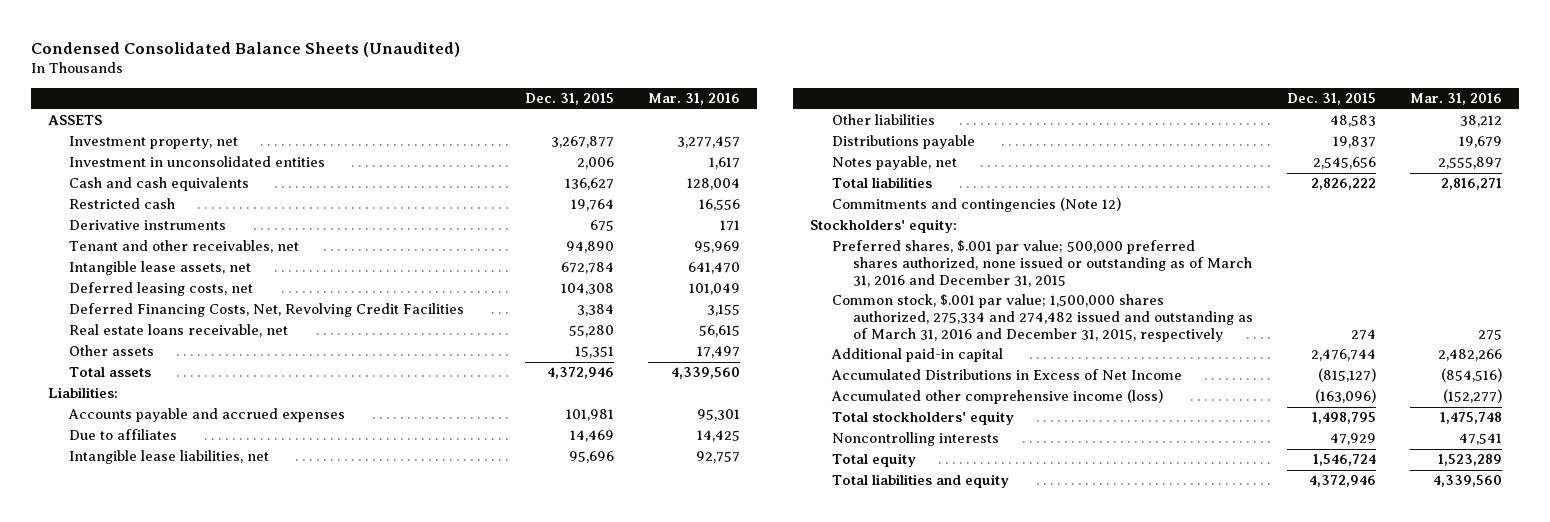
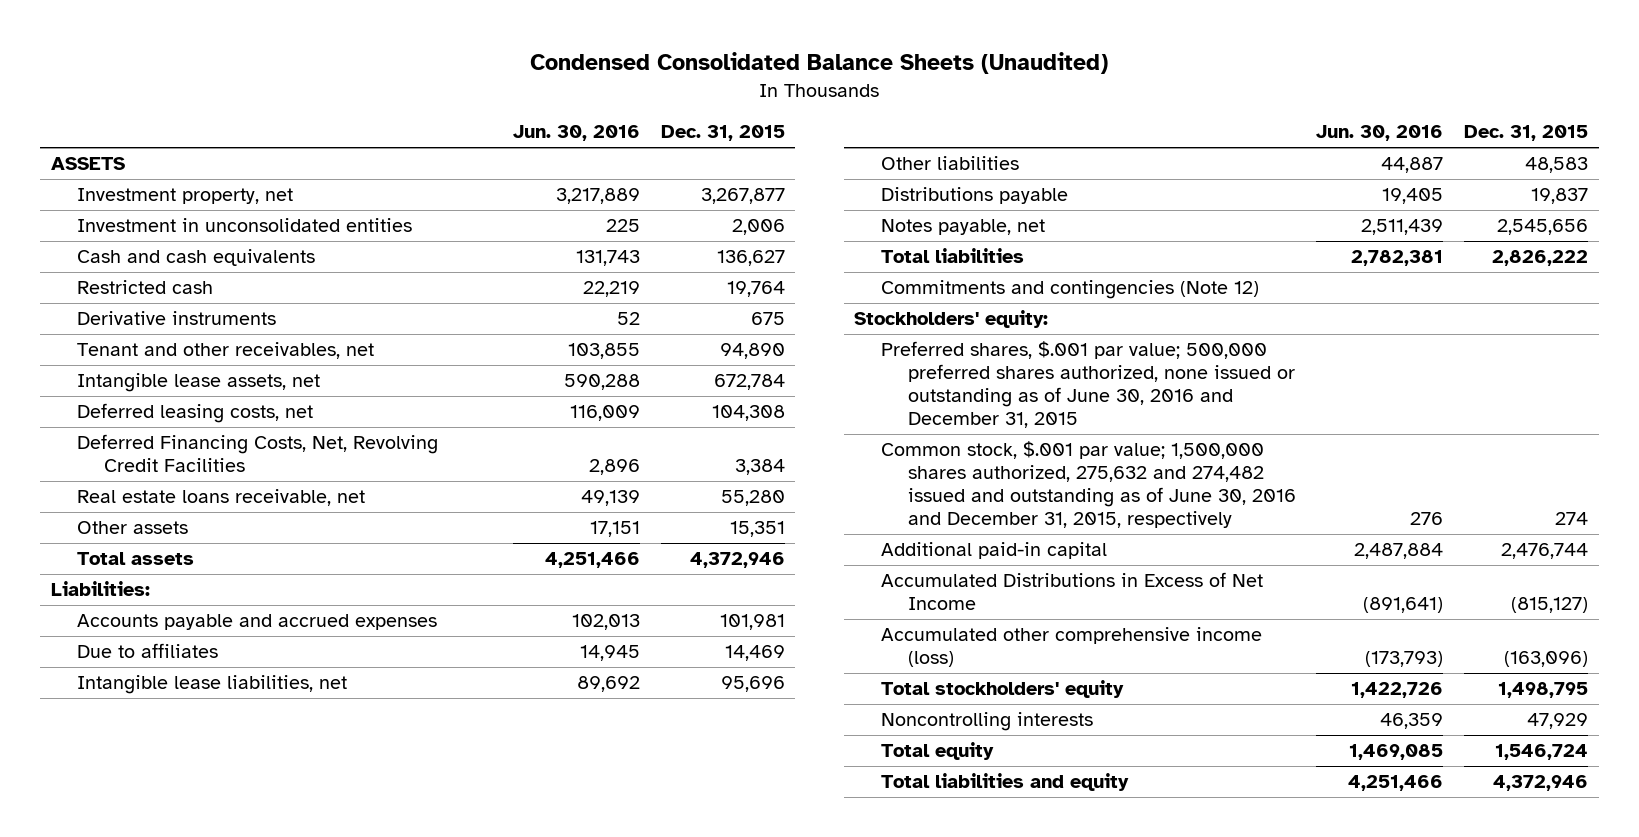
- | Dec. 31, 2015 | Mar. 31, 2016
+ | Jun. 30, 2016 | Dec. 31, 2015
- Preferred shares, $.001 par value; 500,000 preferred shares authorized, none issued or outstanding as of March 31, 2016 and December 31, 2015
- Common stock, $.001 par value; 1,500,000 shares authorized, 275,334 and 274,482 issued and outstanding as of March 31, 2016 and December 31, 2015, respectively | 274 | 275
+ Preferred shares, $.001 par value; 500,000 preferred shares authorized, none issued or outstanding as of June 30, 2016 and December 31, 2015
+ Common stock, $.001 par value; 1,500,000 shares authorized, 275,632 and 274,482 issued and outstanding as of June 30, 2016 and December 31, 2015, respectively | 276 | 274

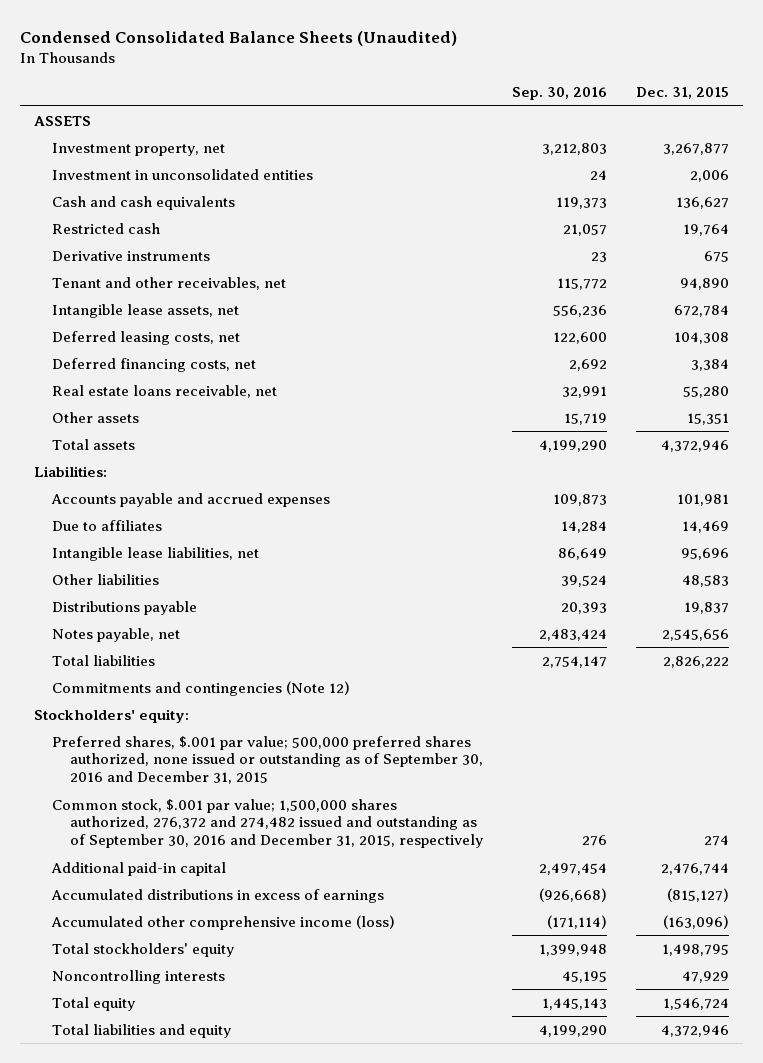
- | Jun. 30, 2016 | Dec. 31, 2015
+ | Sep. 30, 2016 | Dec. 31, 2015
- Deferred Financing Costs, Net, Revolving Credit Facilities | 2,896 | 3,384
+ Deferred financing costs, net | 2,692 | 3,384
- Preferred shares, $.001 par value; 500,000 preferred shares authorized, none issued or outstanding as of June 30, 2016 and December 31, 2015
- Common stock, $.001 par value; 1,500,000 shares authorized, 275,632 and 274,482 issued and outstanding as of June 30, 2016 and December 31, 2015, respectively | 276 | 274
+ Preferred shares, $.001 par value; 500,000 preferred shares authorized, none issued or outstanding as of September 30, 2016 and December 31, 2015
+ Common stock, $.001 par value; 1,500,000 shares authorized, 276,372 and 274,482 issued and outstanding as of September 30, 2016 and December 31, 2015, respectively | 276 | 274
- Accumulated Distributions in Excess of Net Income | (891,641) | (815,127)
+ Accumulated distributions in excess of earnings | (926,668) | (815,127)

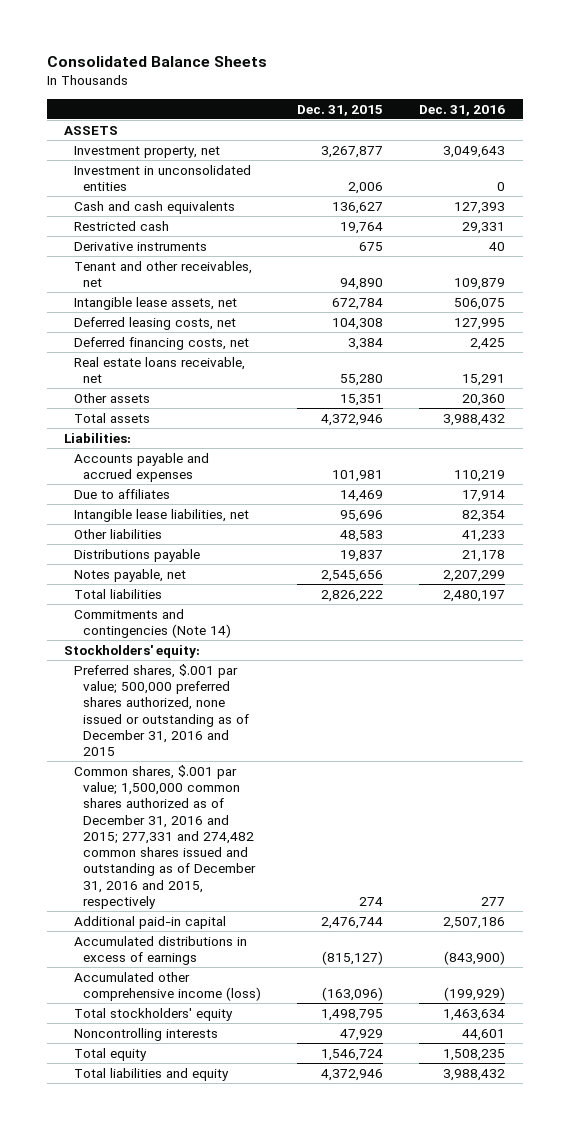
- Condensed Consolidated Balance Sheets (Unaudited)
+ Consolidated Balance Sheets
- | Sep. 30, 2016 | Dec. 31, 2015
+ | Dec. 31, 2015 | Dec. 31, 2016
- Commitments and contingencies (Note 12)
+ Commitments and contingencies (Note 14)
- Preferred shares, $.001 par value; 500,000 preferred shares authorized, none issued or outstanding as of September 30, 2016 and December 31, 2015
- Common stock, $.001 par value; 1,500,000 shares authorized, 276,372 and 274,482 issued and outstanding as of September 30, 2016 and December 31, 2015, respectively | 276 | 274
+ Preferred shares, $.001 par value; 500,000 preferred shares authorized, none issued or outstanding as of December 31, 2016 and 2015
+ Common shares, $.001 par value; 1,500,000 common shares authorized as of December 31, 2016 and 2015; 277,331 and 274,482 common shares issued and outstanding as of December 31, 2016 and 2015, respectively | 274 | 277

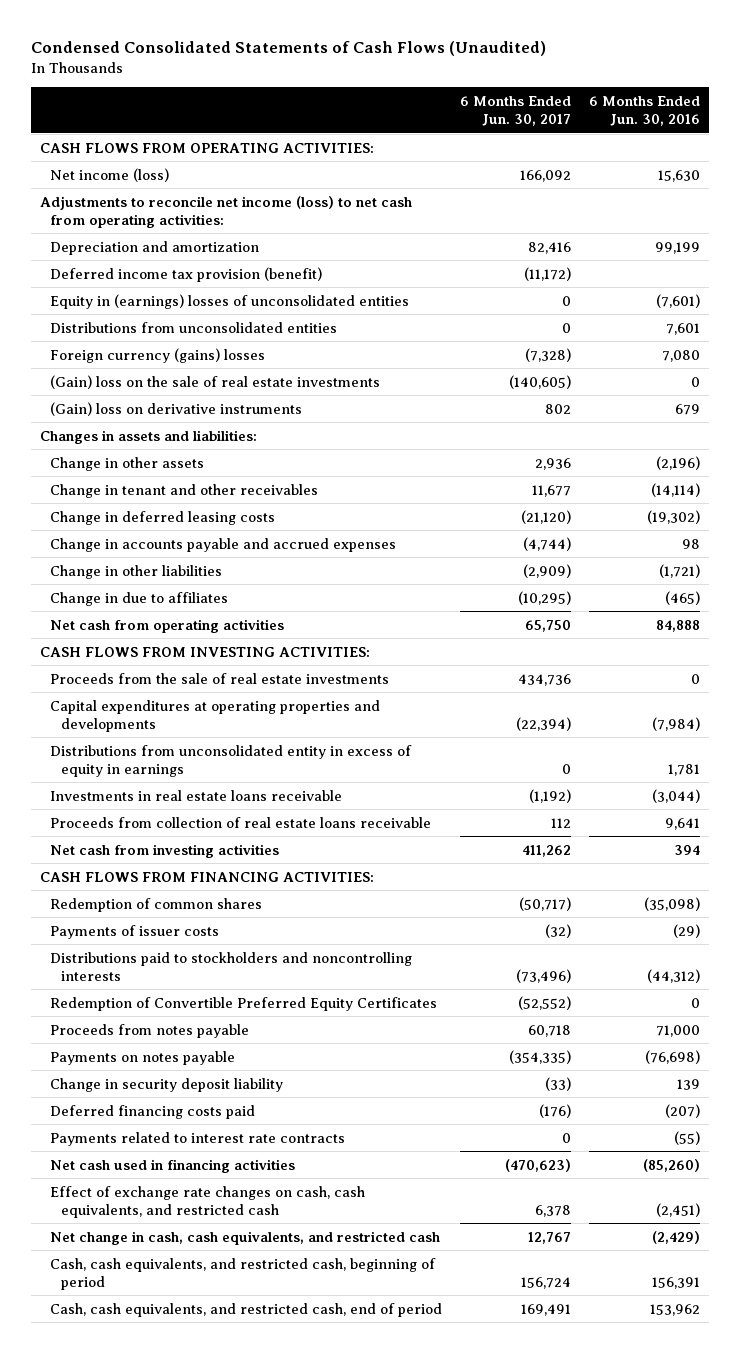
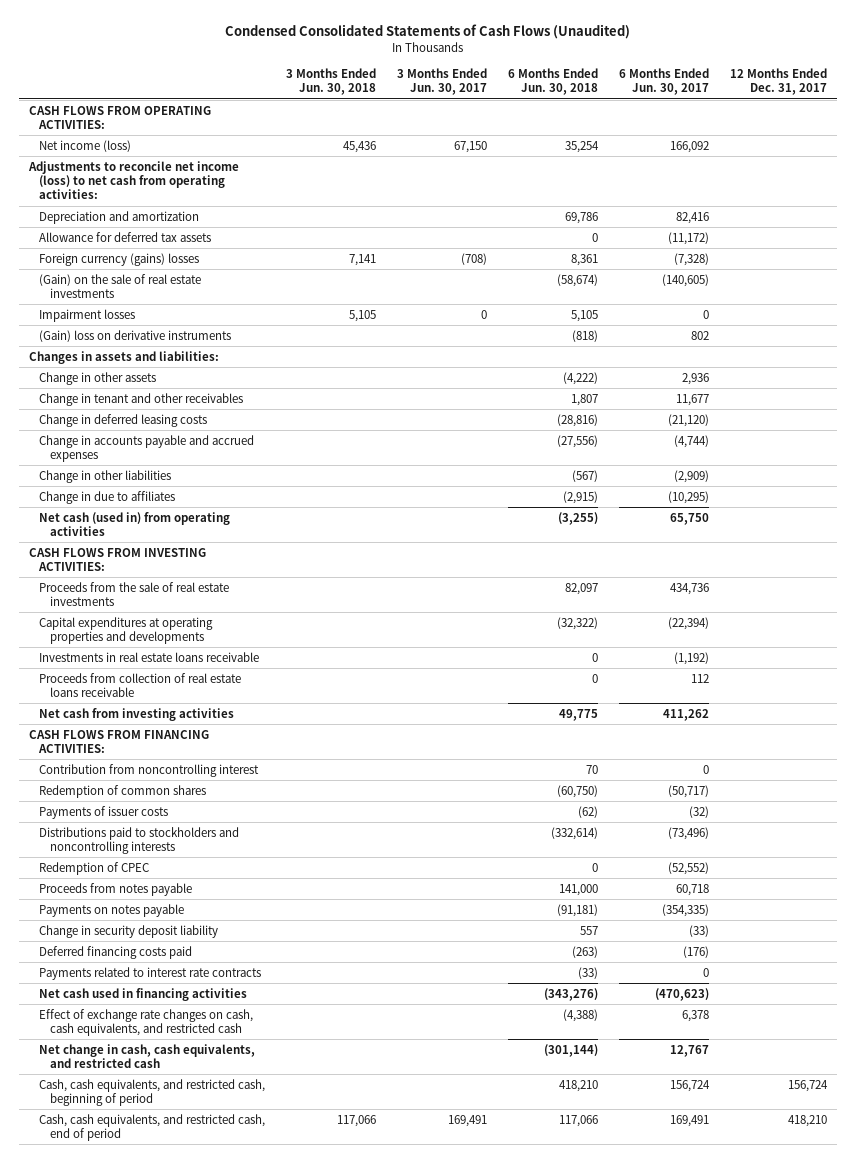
- | 6 Months Ended Jun. 30, 2017 | 6 Months Ended Jun. 30, 2016
+ | 3 Months Ended Jun. 30, 2018 | 3 Months Ended Jun. 30, 2017 | 6 Months Ended Jun. 30, 2018 | 6 Months Ended Jun. 30, 2017 | 12 Months Ended Dec. 31, 2017
- Deferred income tax provision (benefit) | (11,172) |
- Equity in (earnings) losses of unconsolidated entities | 0 | (7,601)
- Distributions from unconsolidated entities | 0 | 7,601
+ Allowance for deferred tax assets | | | 0 | (11,172) |
- (Gain) loss on the sale of real estate investments | (140,605) | 0
+ (Gain) on the sale of real estate investments | | | (58,674) | (140,605) |
+ Impairment losses | 5,105 | 0 | 5,105 | 0 |
- Net cash from operating activities | 65,750 | 84,888
+ Net cash (used in) from operating activities | | | (3,255) | 65,750 |
- Distributions from unconsolidated entity in excess of equity in earnings | 0 | 1,781
+ Contribution from noncontrolling interest | | | 70 | 0 |
- Redemption of Convertible Preferred Equity Certificates | (52,552) | 0
+ Redemption of CPEC | | | 0 | (52,552) |

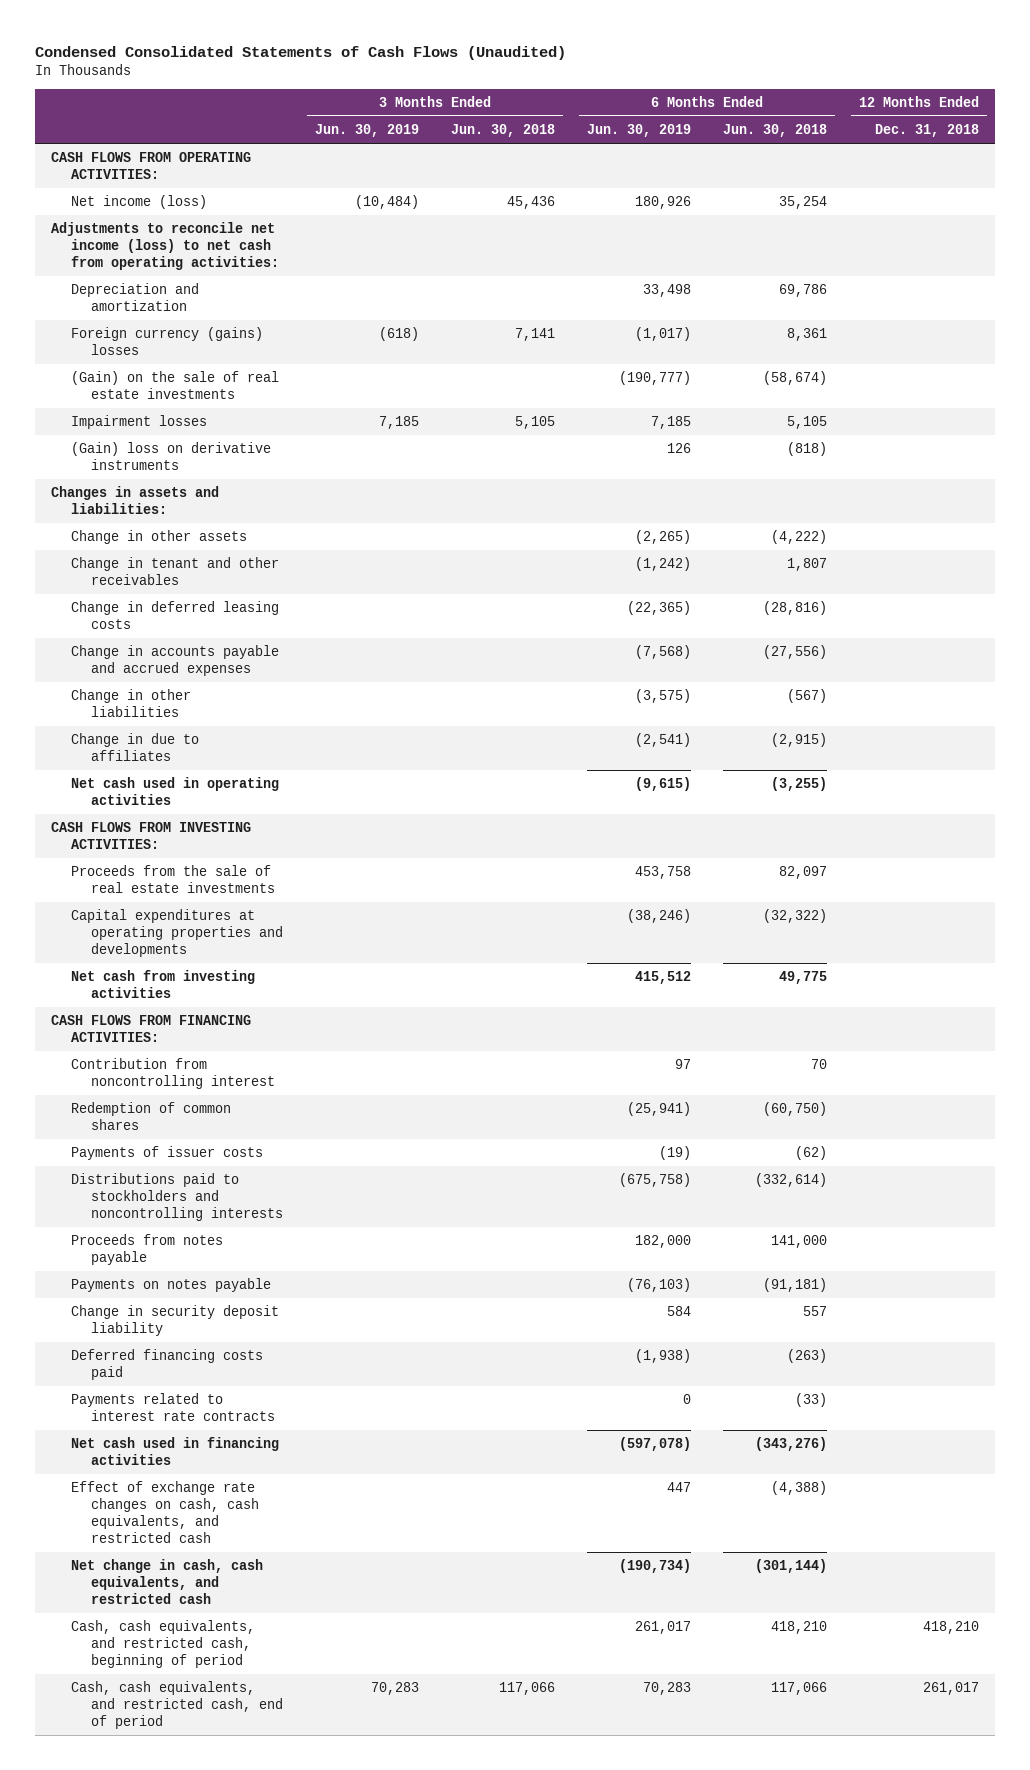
- | 3 Months Ended Jun. 30, 2018 | 3 Months Ended Jun. 30, 2017 | 6 Months Ended Jun. 30, 2018 | 6 Months Ended Jun. 30, 2017 | 12 Months Ended Dec. 31, 2017
+ | 3 Months Ended Jun. 30, 2019 | 3 Months Ended Jun. 30, 2018 | 6 Months Ended Jun. 30, 2019 | 6 Months Ended Jun. 30, 2018 | 12 Months Ended Dec. 31, 2018
- Allowance for deferred tax assets | | | 0 | (11,172) |
- Net cash (used in) from operating activities | | | (3,255) | 65,750 |
+ Net cash used in operating activities | | | (9,615) | (3,255) |
- Investments in real estate loans receivable | | | 0 | (1,192) |
- Proceeds from collection of real estate loans receivable | | | 0 | 112 |
- Redemption of CPEC | | | 0 | (52,552) |

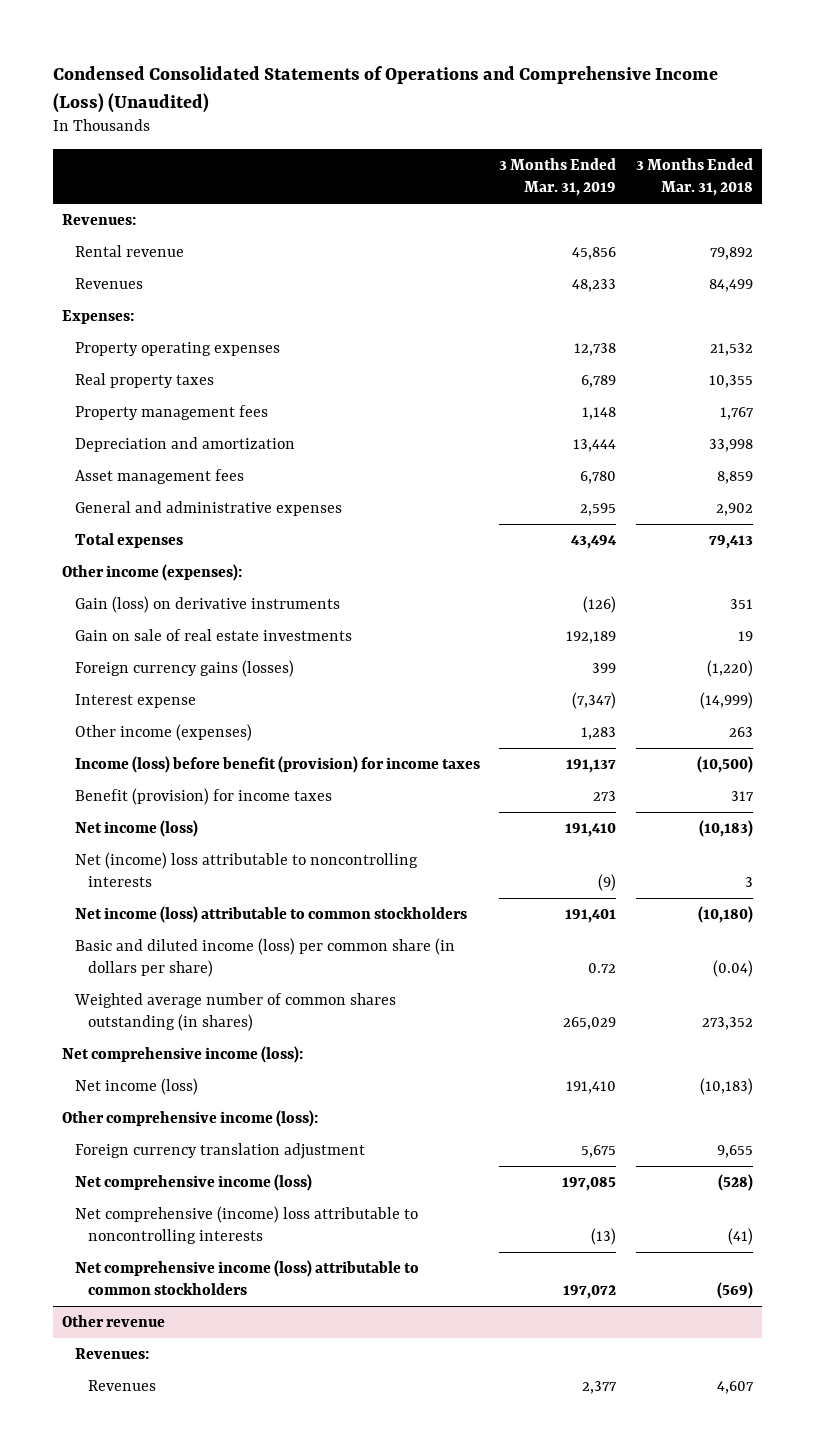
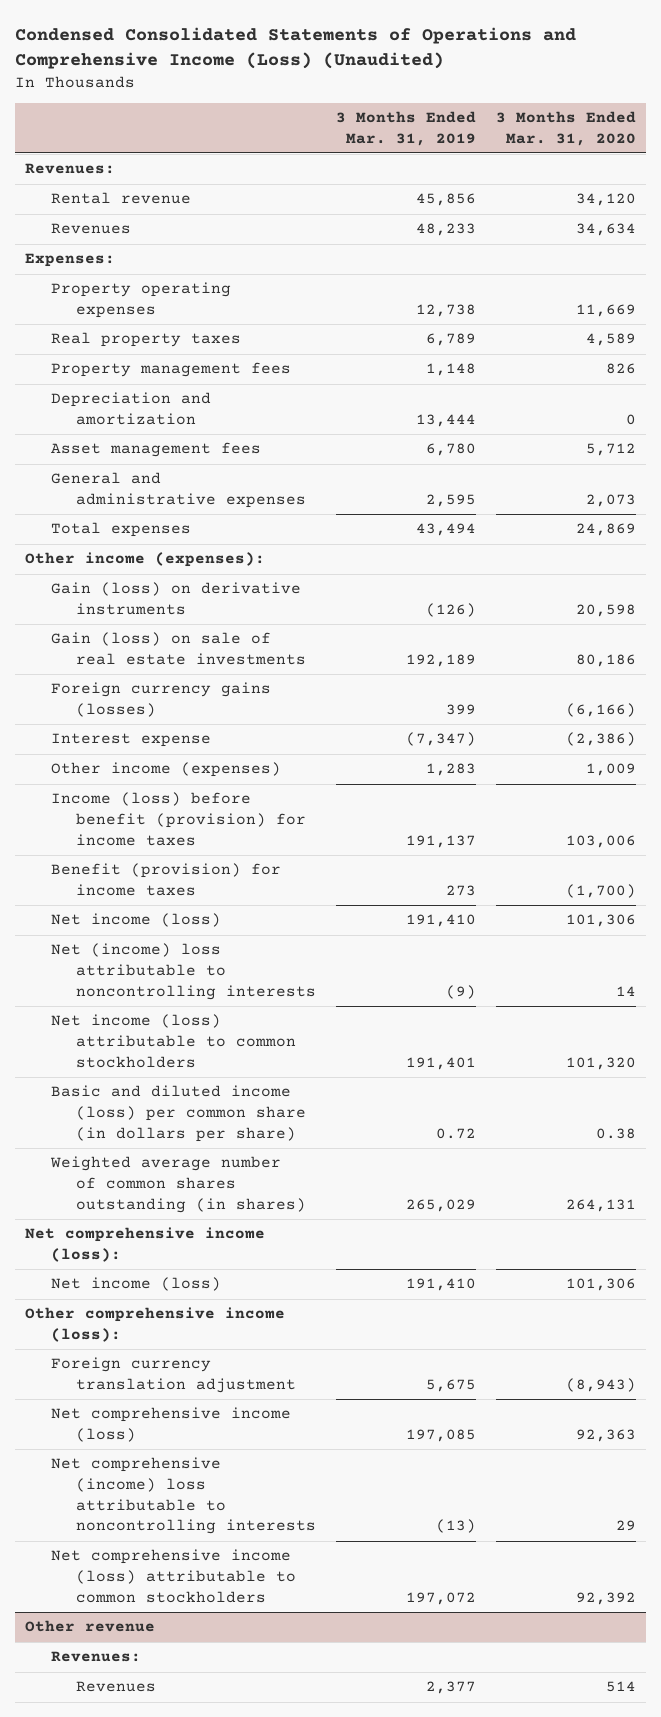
- | 3 Months Ended Mar. 31, 2019 | 3 Months Ended Mar. 31, 2018
+ | 3 Months Ended Mar. 31, 2019 | 3 Months Ended Mar. 31, 2020
- Gain on sale of real estate investments | 192,189 | 19
+ Gain (loss) on sale of real estate investments | 192,189 | 80,186

